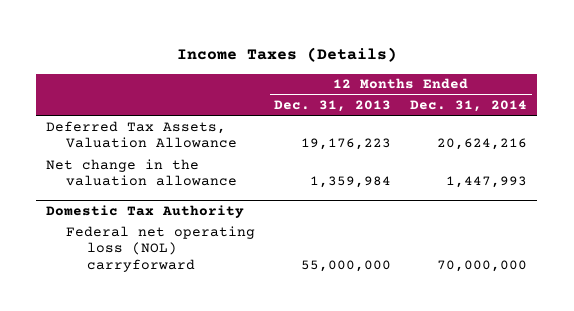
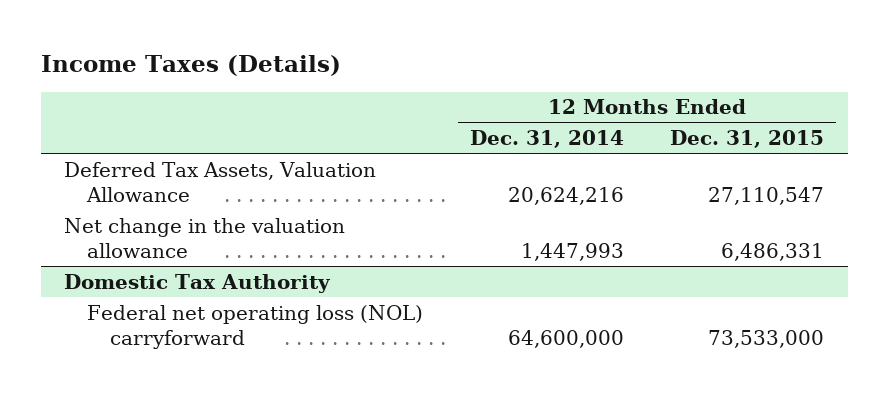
- | 12 Months Ended Dec. 31, 2013 | 12 Months Ended Dec. 31, 2014
+ | 12 Months Ended Dec. 31, 2014 | 12 Months Ended Dec. 31, 2015
@ Domestic Tax Authority
- Federal net operating loss (NOL) carryforward | 55,000,000 | 70,000,000
+ Federal net operating loss (NOL) carryforward | 64,600,000 | 73,533,000

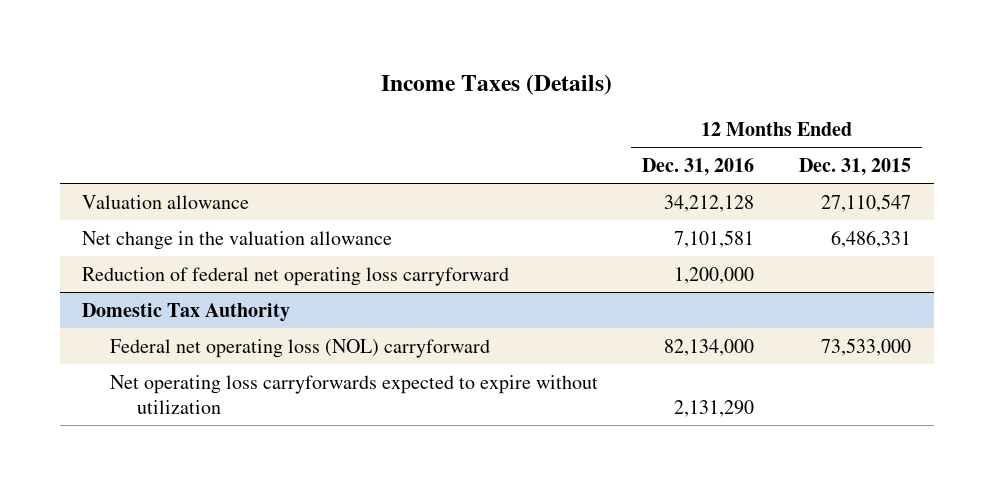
- | 12 Months Ended Dec. 31, 2014 | 12 Months Ended Dec. 31, 2015
+ | 12 Months Ended Dec. 31, 2016 | 12 Months Ended Dec. 31, 2015
- Deferred Tax Assets, Valuation Allowance | 20,624,216 | 27,110,547
+ Valuation allowance | 34,212,128 | 27,110,547
+ Reduction of federal net operating loss carryforward | 1,200,000 |
@ Domestic Tax Authority
+ Net operating loss carryforwards expected to expire without utilization | 2,131,290 |

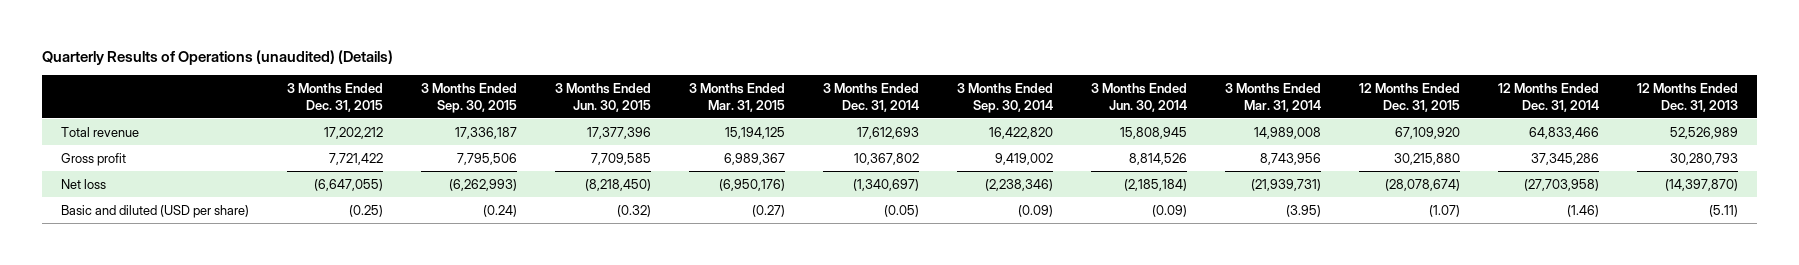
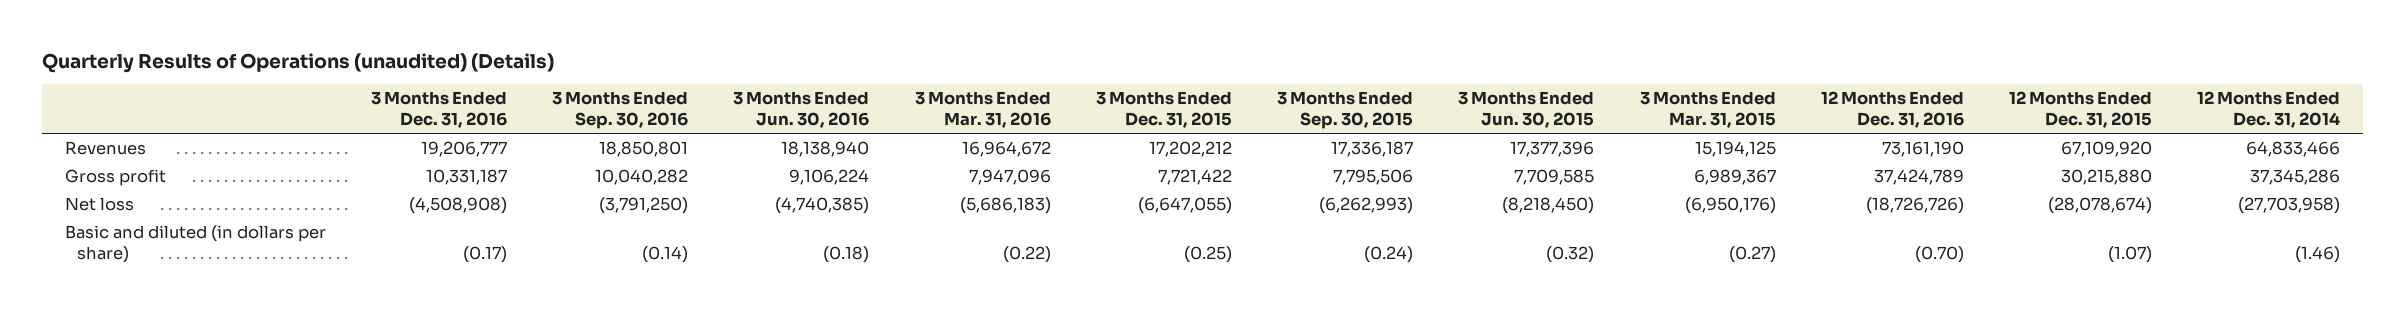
- | 3 Months Ended Dec. 31, 2015 | 3 Months Ended Sep. 30, 2015 | 3 Months Ended Jun. 30, 2015 | 3 Months Ended Mar. 31, 2015 | 3 Months Ended Dec. 31, 2014 | 3 Months Ended Sep. 30, 2014 | 3 Months Ended Jun. 30, 2014 | 3 Months Ended Mar. 31, 2014 | 12 Months Ended Dec. 31, 2015 | 12 Months Ended Dec. 31, 2014 | 12 Months Ended Dec. 31, 2013
+ | 3 Months Ended Dec. 31, 2016 | 3 Months Ended Sep. 30, 2016 | 3 Months Ended Jun. 30, 2016 | 3 Months Ended Mar. 31, 2016 | 3 Months Ended Dec. 31, 2015 | 3 Months Ended Sep. 30, 2015 | 3 Months Ended Jun. 30, 2015 | 3 Months Ended Mar. 31, 2015 | 12 Months Ended Dec. 31, 2016 | 12 Months Ended Dec. 31, 2015 | 12 Months Ended Dec. 31, 2014
- Total revenue | 17,202,212 | 17,336,187 | 17,377,396 | 15,194,125 | 17,612,693 | 16,422,820 | 15,808,945 | 14,989,008 | 67,109,920 | 64,833,466 | 52,526,989
+ Revenues | 19,206,777 | 18,850,801 | 18,138,940 | 16,964,672 | 17,202,212 | 17,336,187 | 17,377,396 | 15,194,125 | 73,161,190 | 67,109,920 | 64,833,466
- Basic and diluted (USD per share) | (0.25) | (0.24) | (0.32) | (0.27) | (0.05) | (0.09) | (0.09) | (3.95) | (1.07) | (1.46) | (5.11)
+ Basic and diluted (in dollars per share) | (0.17) | (0.14) | (0.18) | (0.22) | (0.25) | (0.24) | (0.32) | (0.27) | (0.70) | (1.07) | (1.46)

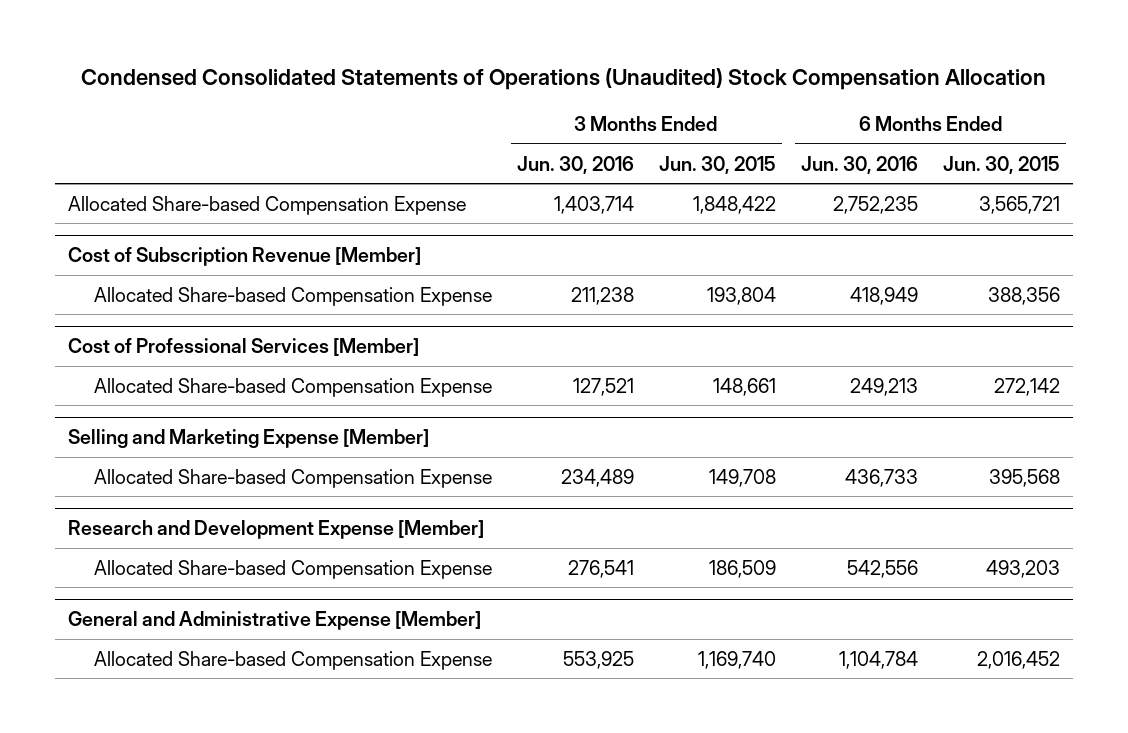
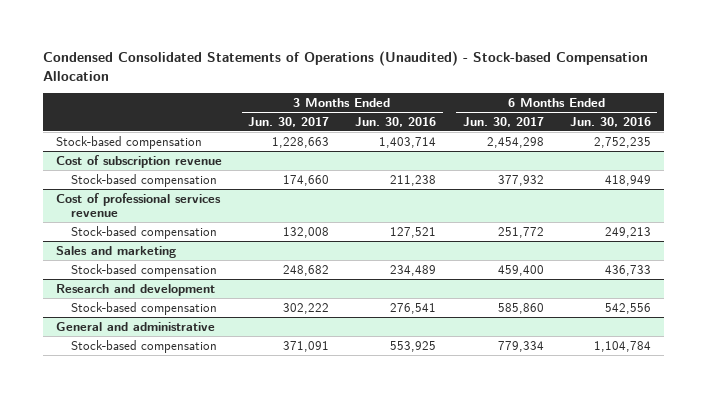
- Condensed Consolidated Statements of Operations (Unaudited) Stock Compensation Allocation
+ Condensed Consolidated Statements of Operations (Unaudited) - Stock-based Compensation Allocation
- | 3 Months Ended Jun. 30, 2016 | 3 Months Ended Jun. 30, 2015 | 6 Months Ended Jun. 30, 2016 | 6 Months Ended Jun. 30, 2015
+ | 3 Months Ended Jun. 30, 2017 | 3 Months Ended Jun. 30, 2016 | 6 Months Ended Jun. 30, 2017 | 6 Months Ended Jun. 30, 2016
- Allocated Share-based Compensation Expense | 1,403,714 | 1,848,422 | 2,752,235 | 3,565,721
- Cost of Subscription Revenue [Member]
- Allocated Share-based Compensation Expense | 211,238 | 193,804 | 418,949 | 388,356
- Cost of Professional Services [Member]
- Allocated Share-based Compensation Expense | 127,521 | 148,661 | 249,213 | 272,142
- Selling and Marketing Expense [Member]
- Allocated Share-based Compensation Expense | 234,489 | 149,708 | 436,733 | 395,568
- Research and Development Expense [Member]
- Allocated Share-based Compensation Expense | 276,541 | 186,509 | 542,556 | 493,203
- General and Administrative Expense [Member]
- Allocated Share-based Compensation Expense | 553,925 | 1,169,740 | 1,104,784 | 2,016,452
+ Stock-based compensation | 1,228,663 | 1,403,714 | 2,454,298 | 2,752,235
+ Cost of subscription revenue
+ Stock-based compensation | 174,660 | 211,238 | 377,932 | 418,949
+ Cost of professional services revenue
+ Stock-based compensation | 132,008 | 127,521 | 251,772 | 249,213
+ Sales and marketing
+ Stock-based compensation | 248,682 | 234,489 | 459,400 | 436,733
+ Research and development
+ Stock-based compensation | 302,222 | 276,541 | 585,860 | 542,556
+ General and administrative
+ Stock-based compensation | 371,091 | 553,925 | 779,334 | 1,104,784

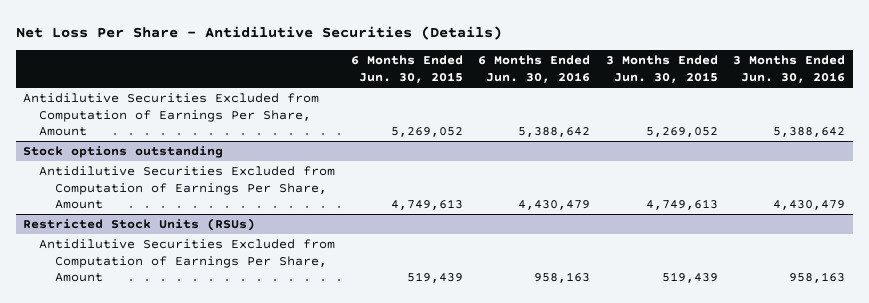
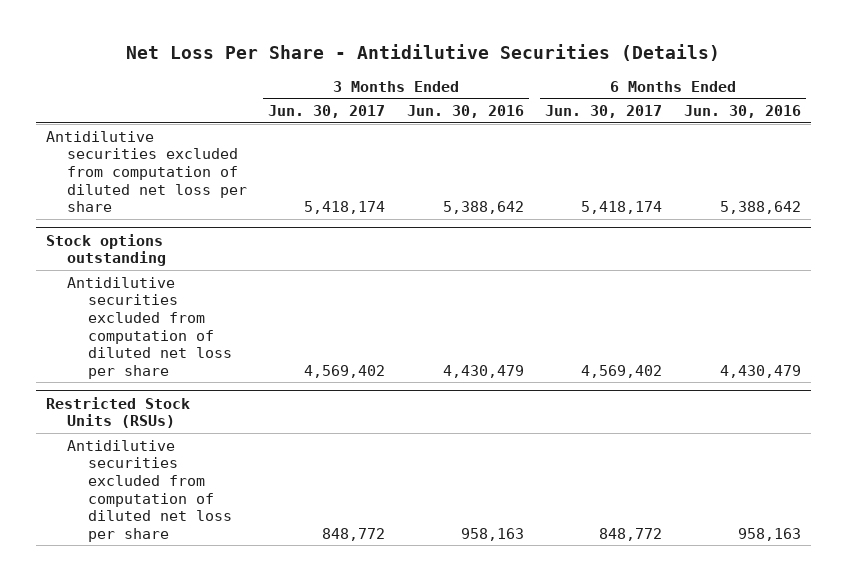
- | 6 Months Ended Jun. 30, 2015 | 6 Months Ended Jun. 30, 2016 | 3 Months Ended Jun. 30, 2015 | 3 Months Ended Jun. 30, 2016
+ | 3 Months Ended Jun. 30, 2017 | 3 Months Ended Jun. 30, 2016 | 6 Months Ended Jun. 30, 2017 | 6 Months Ended Jun. 30, 2016
- Antidilutive Securities Excluded from Computation of Earnings Per Share, Amount | 5,269,052 | 5,388,642 | 5,269,052 | 5,388,642
+ Antidilutive securities excluded from computation of diluted net loss per share | 5,418,174 | 5,388,642 | 5,418,174 | 5,388,642
@ Stock options outstanding
- Antidilutive Securities Excluded from Computation of Earnings Per Share, Amount | 4,749,613 | 4,430,479 | 4,749,613 | 4,430,479
+ Antidilutive securities excluded from computation of diluted net loss per share | 4,569,402 | 4,430,479 | 4,569,402 | 4,430,479
@ Restricted Stock Units (RSUs)
- Antidilutive Securities Excluded from Computation of Earnings Per Share, Amount | 519,439 | 958,163 | 519,439 | 958,163
+ Antidilutive securities excluded from computation of diluted net loss per share | 848,772 | 958,163 | 848,772 | 958,163

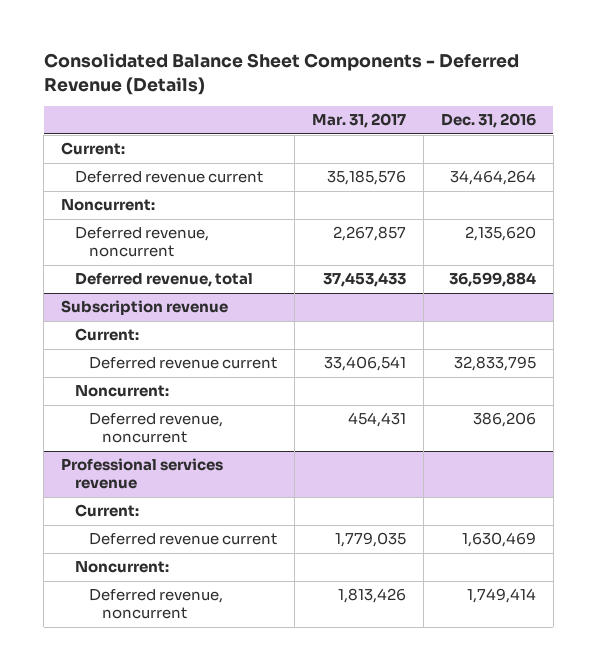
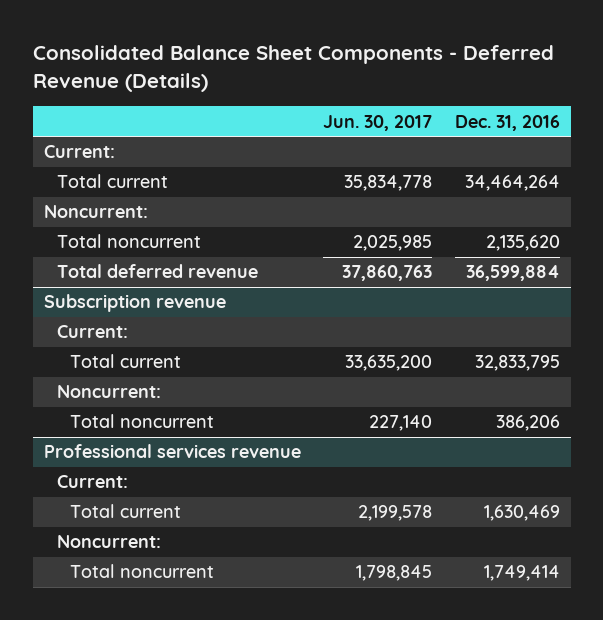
- | Mar. 31, 2017 | Dec. 31, 2016
+ | Jun. 30, 2017 | Dec. 31, 2016
- Deferred revenue current | 35,185,576 | 34,464,264
+ Total current | 35,834,778 | 34,464,264
- Deferred revenue, noncurrent | 2,267,857 | 2,135,620
- Deferred revenue, total | 37,453,433 | 36,599,884
+ Total noncurrent | 2,025,985 | 2,135,620
+ Total deferred revenue | 37,860,763 | 36,599,884
@ Subscription revenue
- Deferred revenue current | 33,406,541 | 32,833,795
+ Total current | 33,635,200 | 32,833,795
- Deferred revenue, noncurrent | 454,431 | 386,206
+ Total noncurrent | 227,140 | 386,206
@ Professional services revenue
- Deferred revenue current | 1,779,035 | 1,630,469
+ Total current | 2,199,578 | 1,630,469
- Deferred revenue, noncurrent | 1,813,426 | 1,749,414
+ Total noncurrent | 1,798,845 | 1,749,414

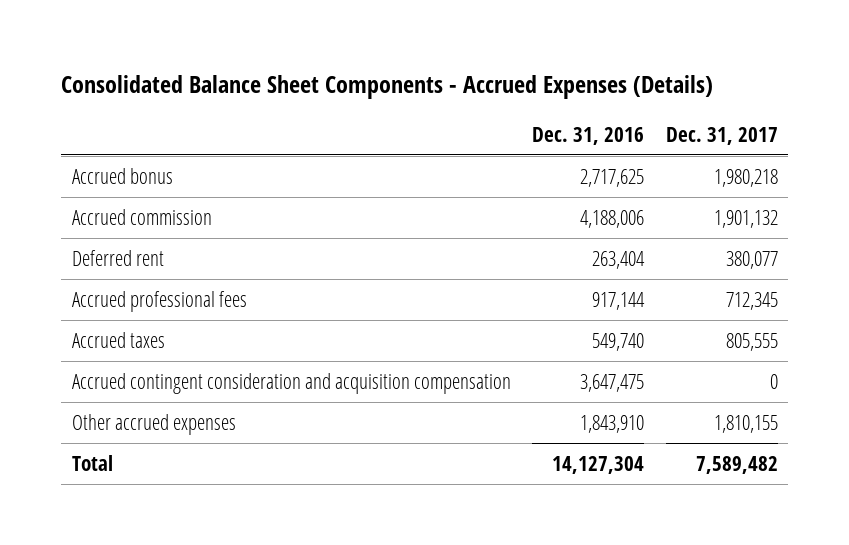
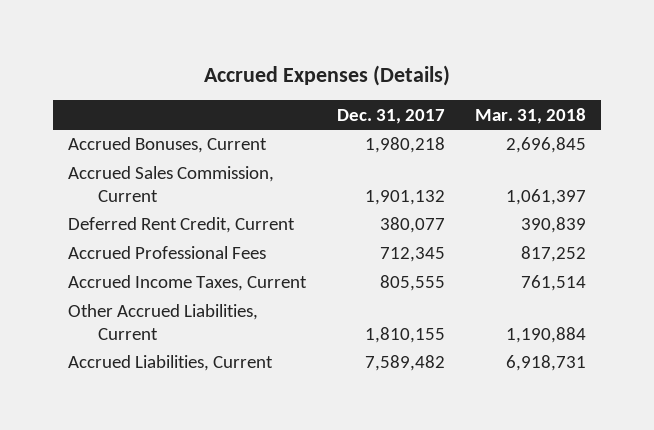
- Consolidated Balance Sheet Components - Accrued Expenses (Details)
+ Accrued Expenses (Details)
- | Dec. 31, 2016 | Dec. 31, 2017
+ | Dec. 31, 2017 | Mar. 31, 2018
- Accrued bonus | 2,717,625 | 1,980,218
- Accrued commission | 4,188,006 | 1,901,132
- Deferred rent | 263,404 | 380,077
- Accrued professional fees | 917,144 | 712,345
- Accrued taxes | 549,740 | 805,555
- Accrued contingent consideration and acquisition compensation | 3,647,475 | 0
- Other accrued expenses | 1,843,910 | 1,810,155
- Total | 14,127,304 | 7,589,482
+ Accrued Bonuses, Current | 1,980,218 | 2,696,845
+ Accrued Sales Commission, Current | 1,901,132 | 1,061,397
+ Deferred Rent Credit, Current | 380,077 | 390,839
+ Accrued Professional Fees | 712,345 | 817,252
+ Accrued Income Taxes, Current | 805,555 | 761,514
+ Other Accrued Liabilities, Current | 1,810,155 | 1,190,884
+ Accrued Liabilities, Current | 7,589,482 | 6,918,731

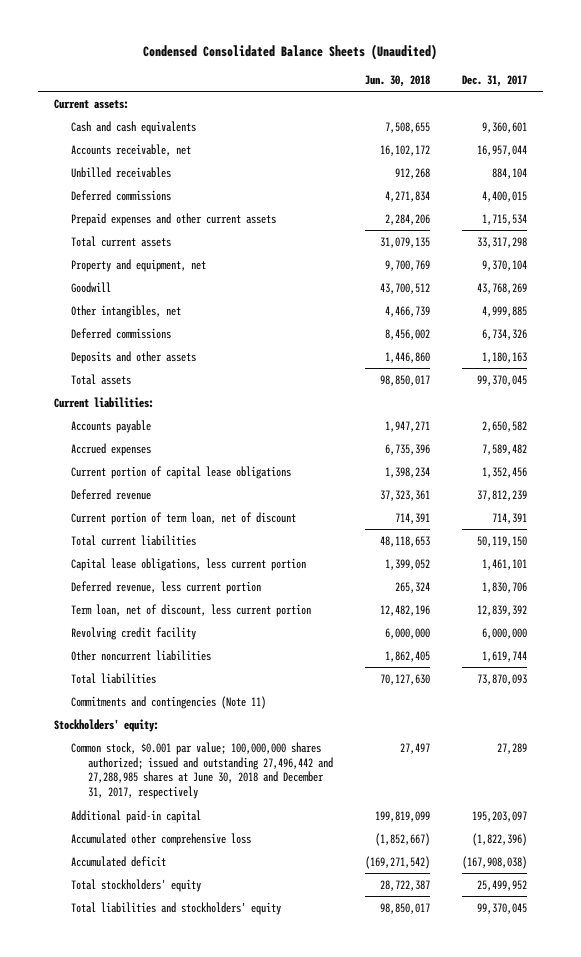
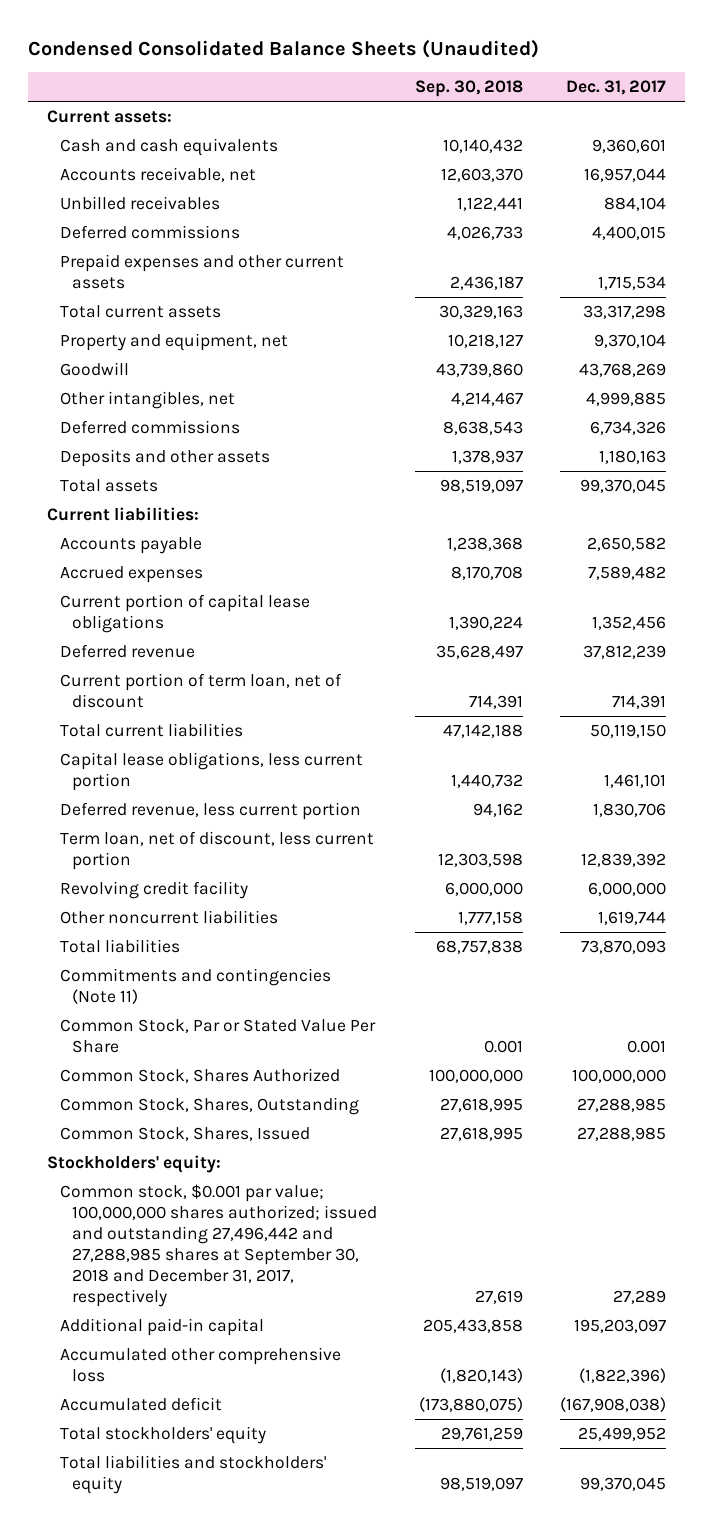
- | Jun. 30, 2018 | Dec. 31, 2017
+ | Sep. 30, 2018 | Dec. 31, 2017
+ Common Stock, Par or Stated Value Per Share | 0.001 | 0.001
+ Common Stock, Shares Authorized | 100,000,000 | 100,000,000
+ Common Stock, Shares, Outstanding | 27,618,995 | 27,288,985
+ Common Stock, Shares, Issued | 27,618,995 | 27,288,985
- Common stock, $0.001 par value; 100,000,000 shares authorized; issued and outstanding 27,496,442 and 27,288,985 shares at June 30, 2018 and December 31, 2017, respectively | 27,497 | 27,289
+ Common stock, $0.001 par value; 100,000,000 shares authorized; issued and outstanding 27,496,442 and 27,288,985 shares at September 30, 2018 and December 31, 2017, respectively | 27,619 | 27,289

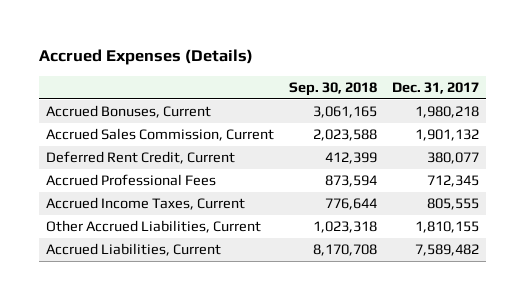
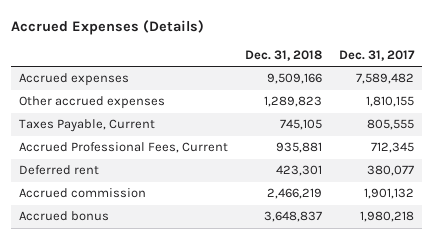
- | Sep. 30, 2018 | Dec. 31, 2017
+ | Dec. 31, 2018 | Dec. 31, 2017
- Accrued Bonuses, Current | 3,061,165 | 1,980,218
- Accrued Sales Commission, Current | 2,023,588 | 1,901,132
- Deferred Rent Credit, Current | 412,399 | 380,077
- Accrued Professional Fees | 873,594 | 712,345
- Accrued Income Taxes, Current | 776,644 | 805,555
- Other Accrued Liabilities, Current | 1,023,318 | 1,810,155
- Accrued Liabilities, Current | 8,170,708 | 7,589,482
+ Accrued expenses | 9,509,166 | 7,589,482
+ Other accrued expenses | 1,289,823 | 1,810,155
+ Taxes Payable, Current | 745,105 | 805,555
+ Accrued Professional Fees, Current | 935,881 | 712,345
+ Deferred rent | 423,301 | 380,077
+ Accrued commission | 2,466,219 | 1,901,132
+ Accrued bonus | 3,648,837 | 1,980,218

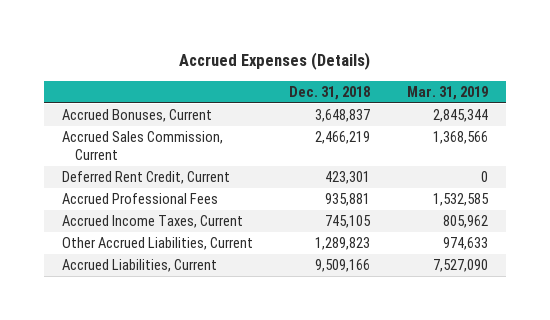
- | Dec. 31, 2018 | Dec. 31, 2017
+ | Dec. 31, 2018 | Mar. 31, 2019
- Accrued expenses | 9,509,166 | 7,589,482
- Other accrued expenses | 1,289,823 | 1,810,155
- Taxes Payable, Current | 745,105 | 805,555
- Accrued Professional Fees, Current | 935,881 | 712,345
- Deferred rent | 423,301 | 380,077
- Accrued commission | 2,466,219 | 1,901,132
- Accrued bonus | 3,648,837 | 1,980,218
+ Accrued Bonuses, Current | 3,648,837 | 2,845,344
+ Accrued Sales Commission, Current | 2,466,219 | 1,368,566
+ Deferred Rent Credit, Current | 423,301 | 0
+ Accrued Professional Fees | 935,881 | 1,532,585
+ Accrued Income Taxes, Current | 745,105 | 805,962
+ Other Accrued Liabilities, Current | 1,289,823 | 974,633
+ Accrued Liabilities, Current | 9,509,166 | 7,527,090

